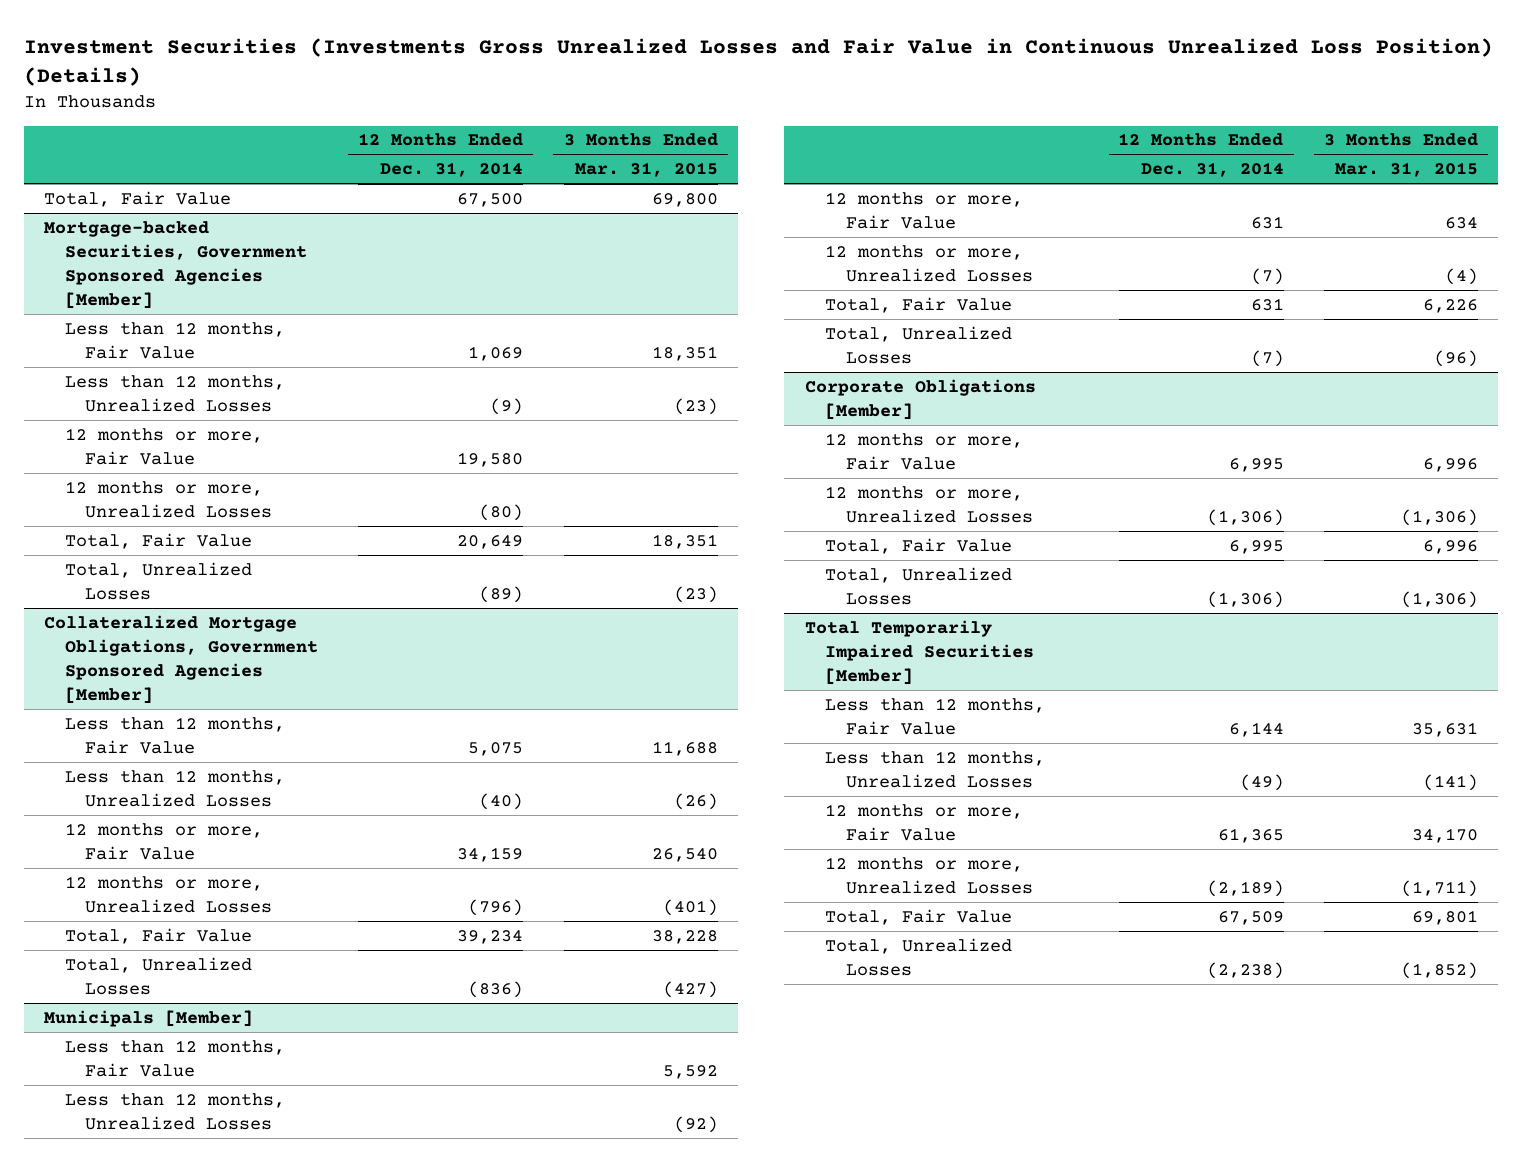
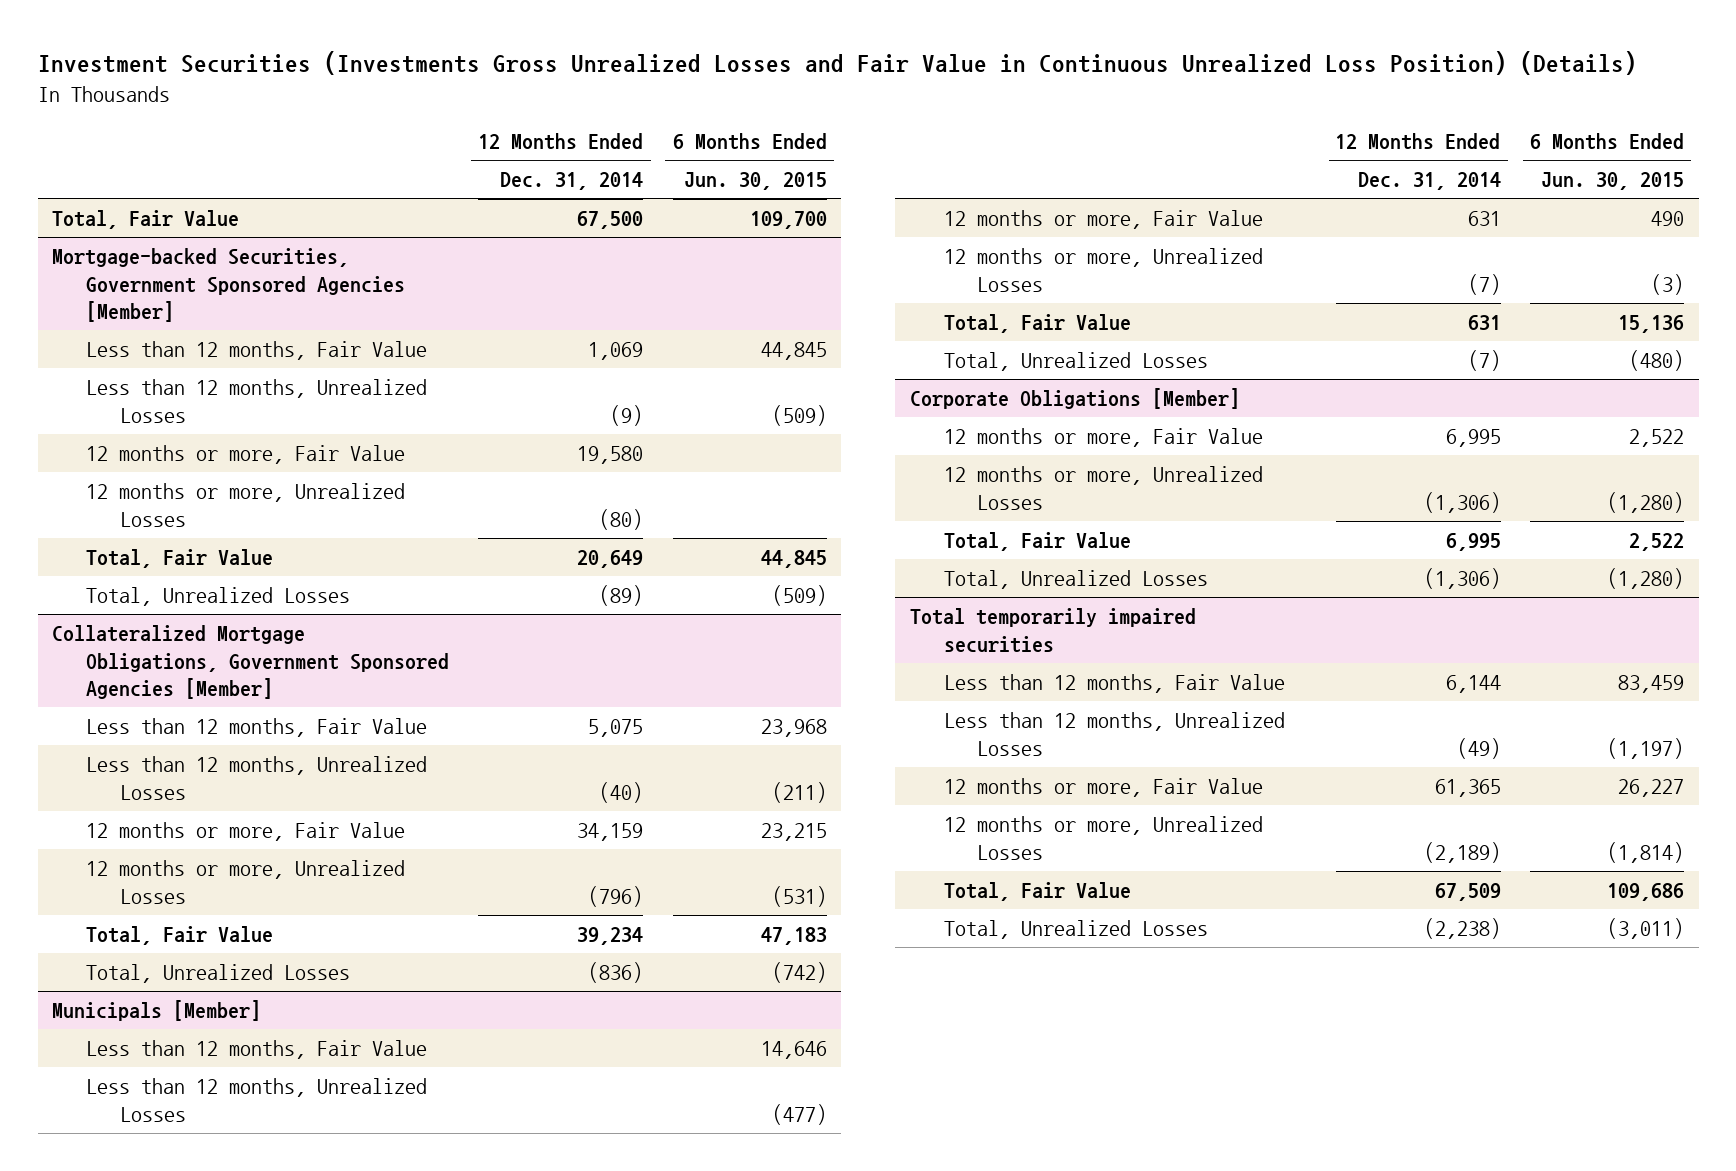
- | 12 Months Ended Dec. 31, 2014 | 3 Months Ended Mar. 31, 2015
+ | 12 Months Ended Dec. 31, 2014 | 6 Months Ended Jun. 30, 2015
- Total Temporarily Impaired Securities [Member]
+ Total temporarily impaired securities

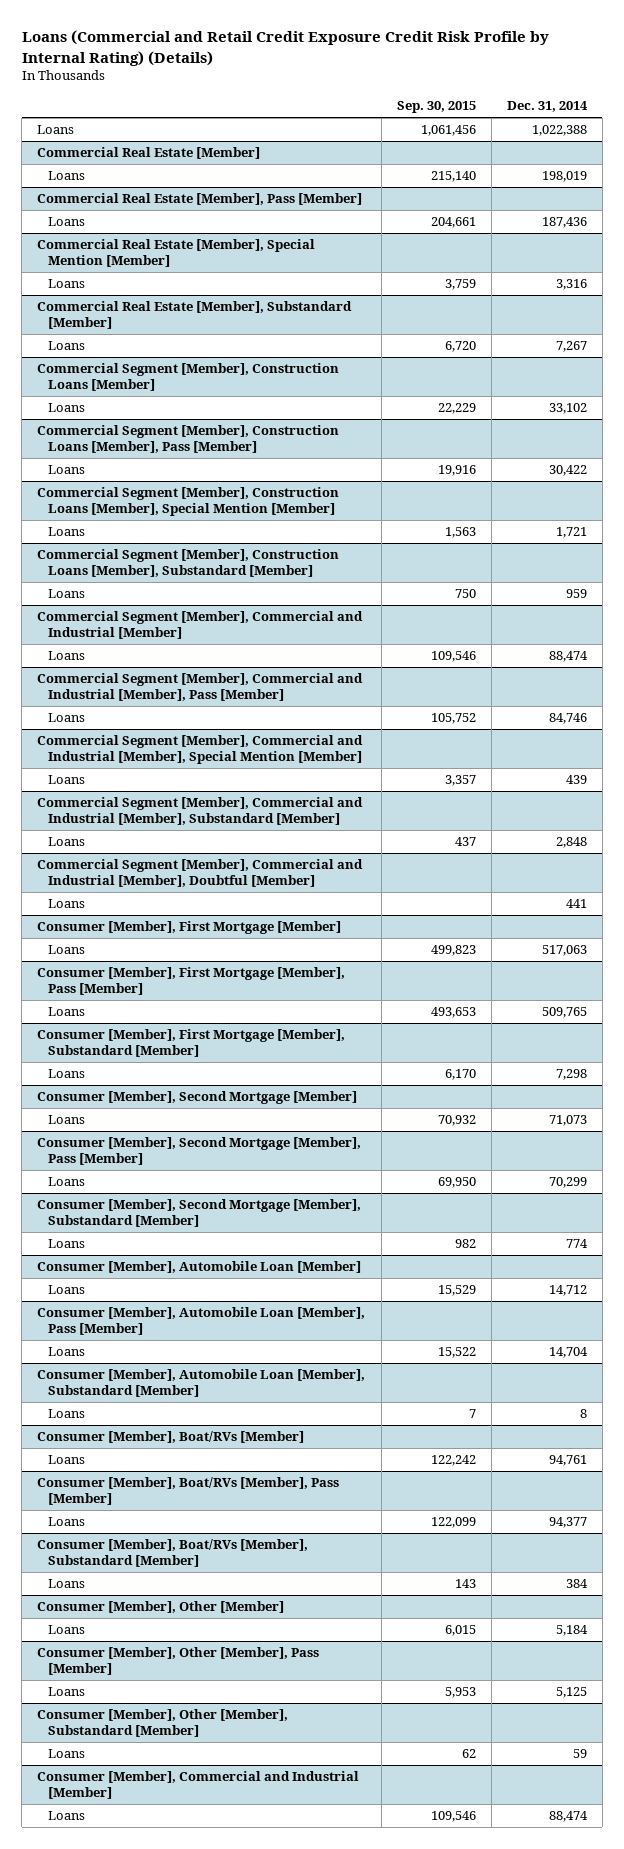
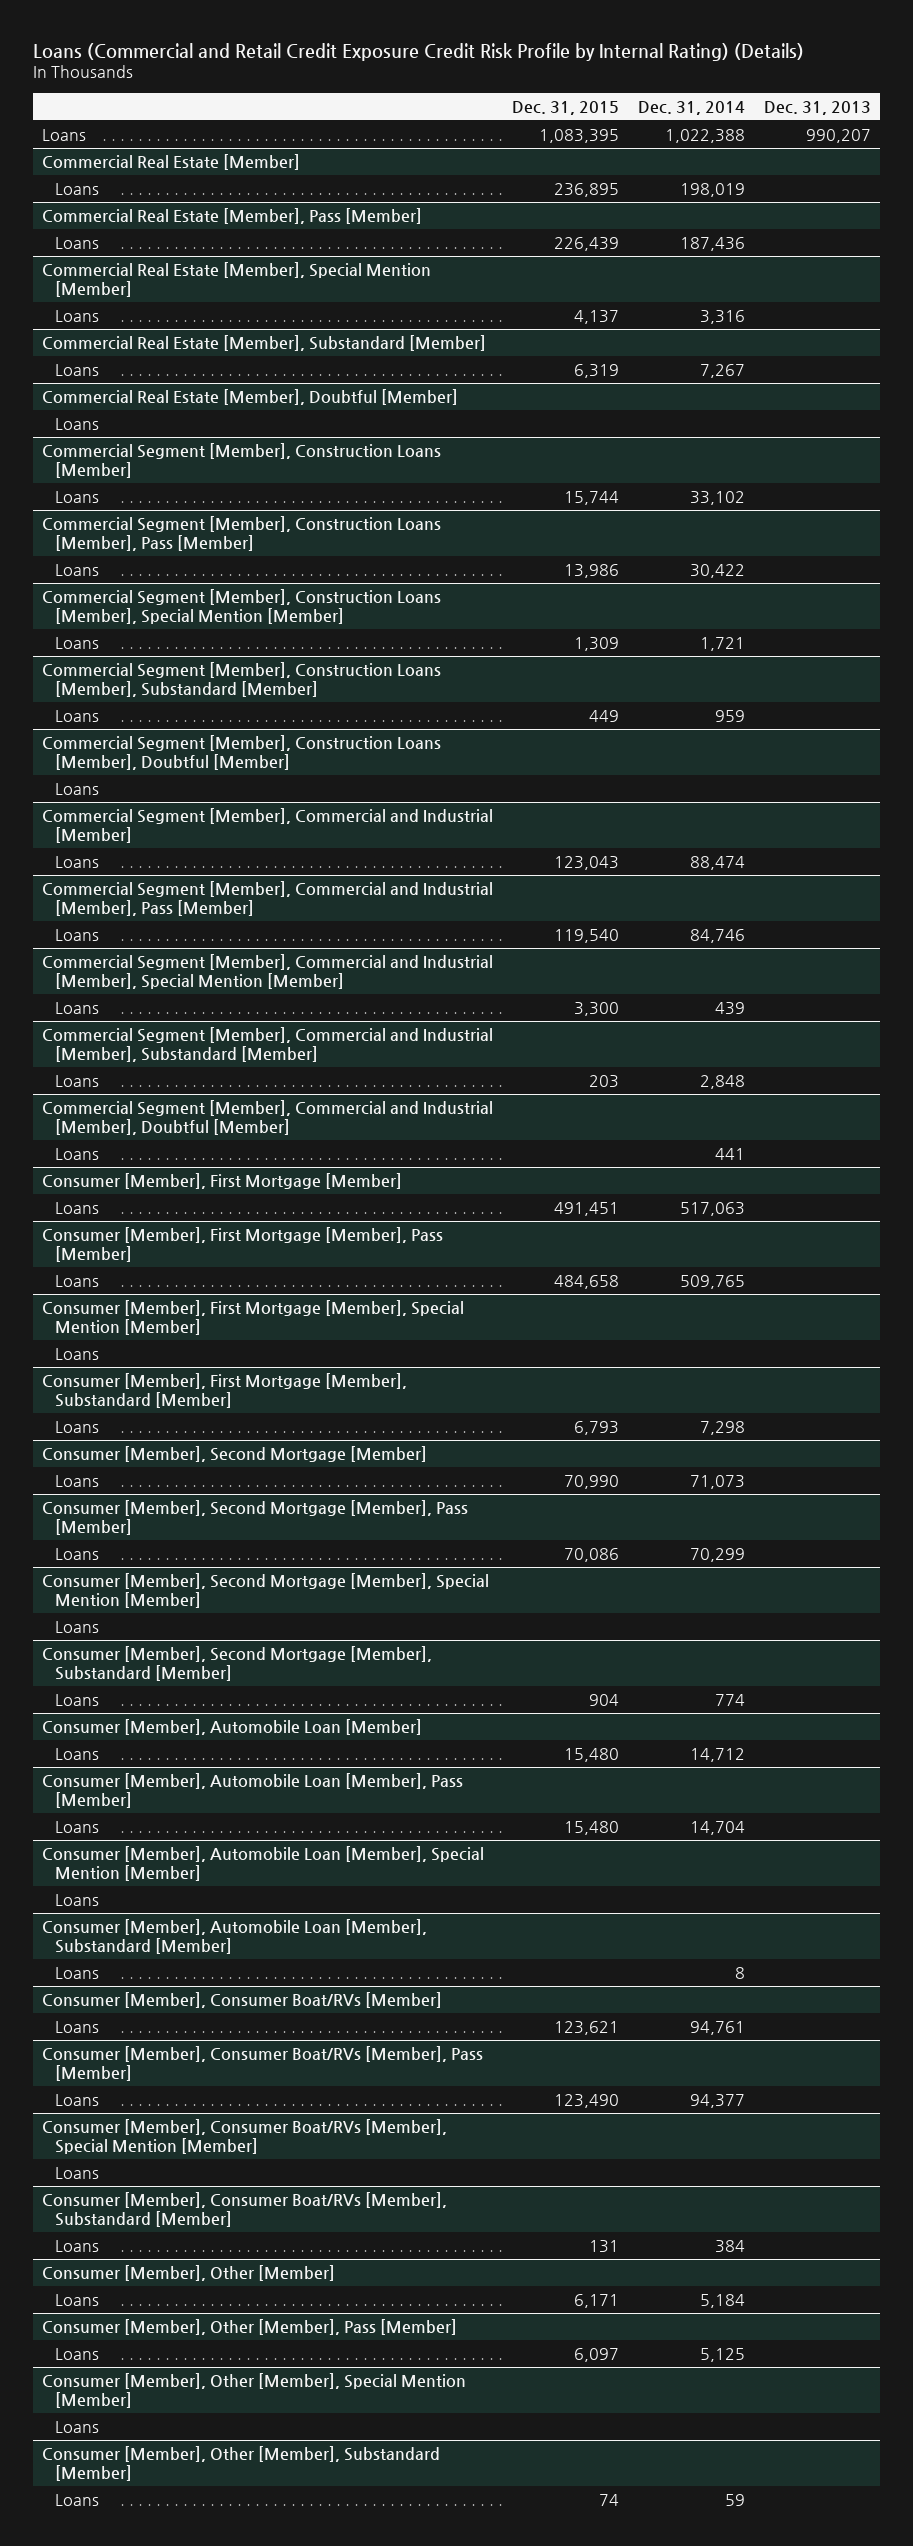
- | Sep. 30, 2015 | Dec. 31, 2014
+ | Dec. 31, 2015 | Dec. 31, 2014 | Dec. 31, 2013
+ Commercial Real Estate [Member], Doubtful [Member]
+ Loans
+ Commercial Segment [Member], Construction Loans [Member], Doubtful [Member]
+ Loans
+ Consumer [Member], First Mortgage [Member], Special Mention [Member]
+ Loans
+ Consumer [Member], Second Mortgage [Member], Special Mention [Member]
+ Loans
+ Consumer [Member], Automobile Loan [Member], Special Mention [Member]
+ Loans
- Consumer [Member], Boat/RVs [Member]
+ Consumer [Member], Consumer Boat/RVs [Member]
- Consumer [Member], Boat/RVs [Member], Pass [Member]
+ Consumer [Member], Consumer Boat/RVs [Member], Pass [Member]
- Consumer [Member], Boat/RVs [Member], Substandard [Member]
+ Consumer [Member], Consumer Boat/RVs [Member], Special Mention [Member]
+ Loans
+ Consumer [Member], Consumer Boat/RVs [Member], Substandard [Member]
+ Consumer [Member], Other [Member], Special Mention [Member]
+ Loans
- Consumer [Member], Commercial and Industrial [Member]
- Loans | 109,546 | 88,474

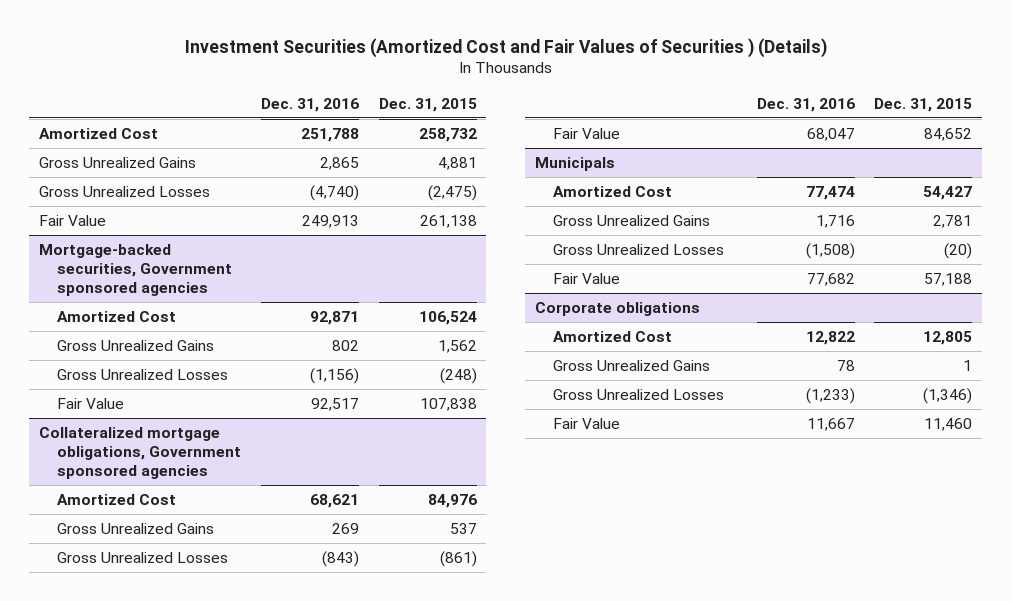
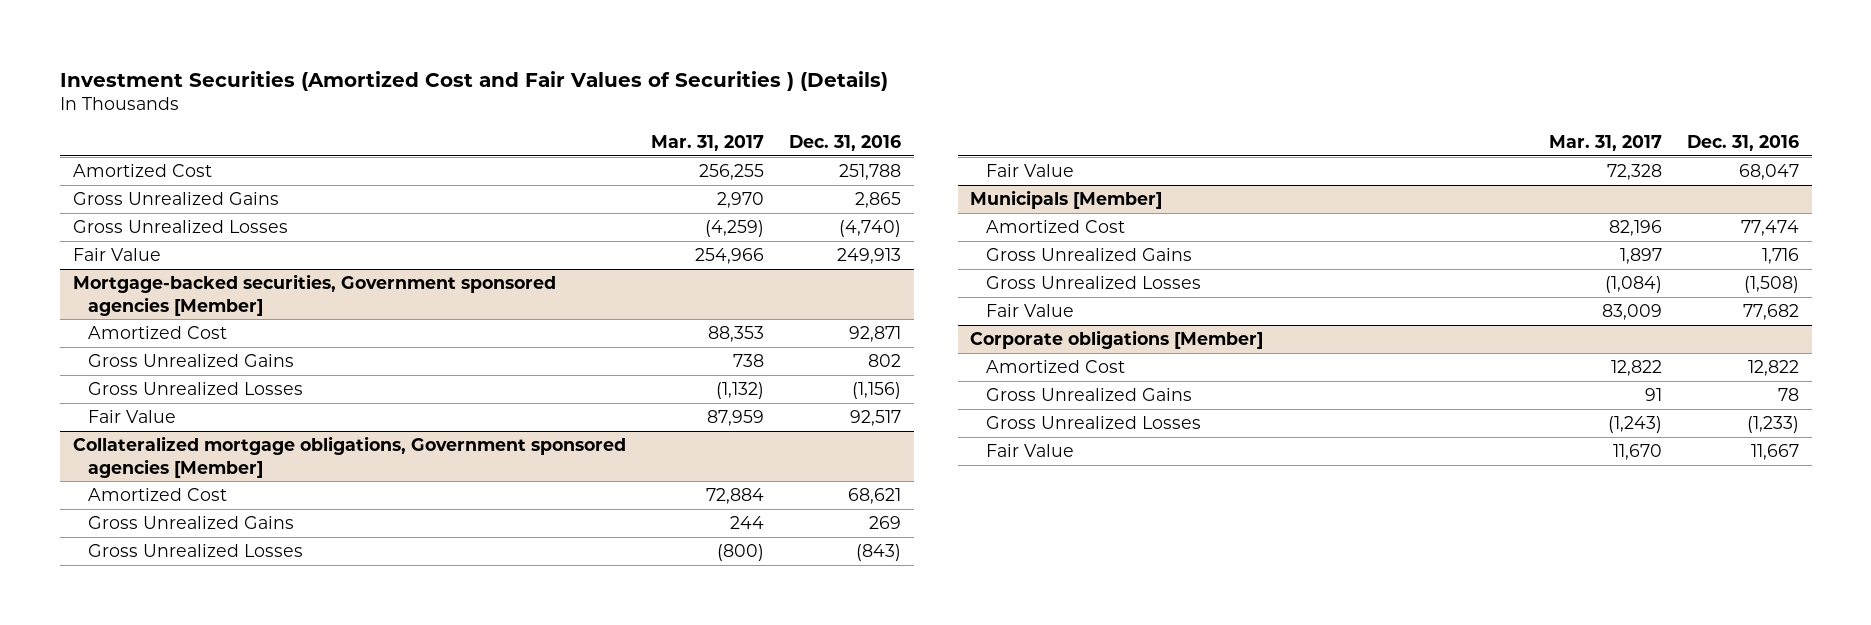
- | Dec. 31, 2016 | Dec. 31, 2015
+ | Mar. 31, 2017 | Dec. 31, 2016
- Mortgage-backed securities, Government sponsored agencies
+ Mortgage-backed securities, Government sponsored agencies [Member]
- Collateralized mortgage obligations, Government sponsored agencies
+ Collateralized mortgage obligations, Government sponsored agencies [Member]
- Municipals
+ Municipals [Member]
- Corporate obligations
+ Corporate obligations [Member]

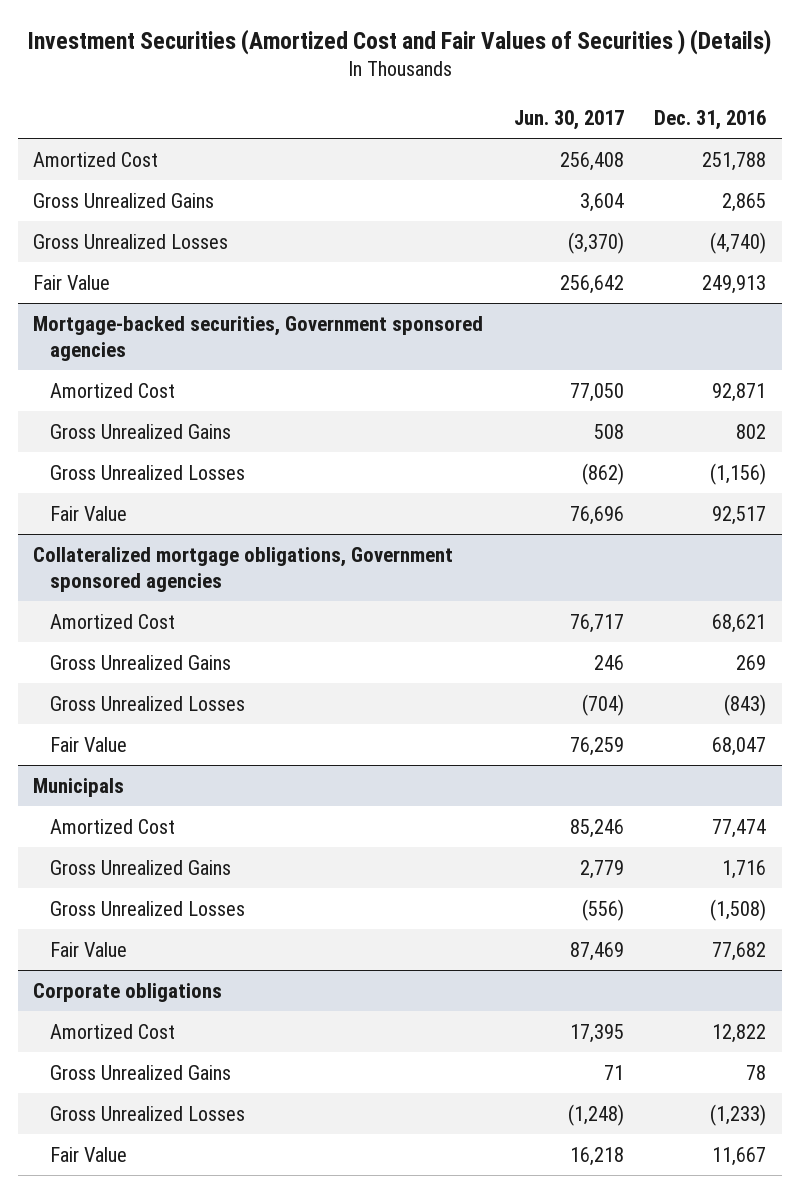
- | Mar. 31, 2017 | Dec. 31, 2016
+ | Jun. 30, 2017 | Dec. 31, 2016
- Mortgage-backed securities, Government sponsored agencies [Member]
+ Mortgage-backed securities, Government sponsored agencies
- Collateralized mortgage obligations, Government sponsored agencies [Member]
+ Collateralized mortgage obligations, Government sponsored agencies
- Municipals [Member]
+ Municipals
- Corporate obligations [Member]
+ Corporate obligations

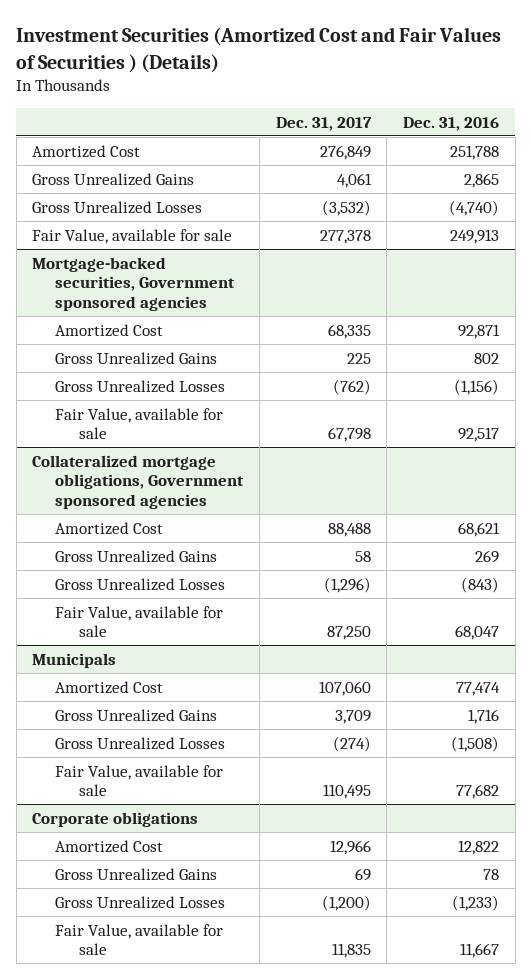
- | Jun. 30, 2017 | Dec. 31, 2016
+ | Dec. 31, 2017 | Dec. 31, 2016
- Fair Value | 256,642 | 249,913
+ Fair Value, available for sale | 277,378 | 249,913
@ Mortgage-backed securities, Government sponsored agencies
- Fair Value | 76,696 | 92,517
+ Fair Value, available for sale | 67,798 | 92,517
@ Collateralized mortgage obligations, Government sponsored agencies
- Fair Value | 76,259 | 68,047
+ Fair Value, available for sale | 87,250 | 68,047
@ Municipals
- Fair Value | 87,469 | 77,682
+ Fair Value, available for sale | 110,495 | 77,682
@ Corporate obligations
- Fair Value | 16,218 | 11,667
+ Fair Value, available for sale | 11,835 | 11,667

